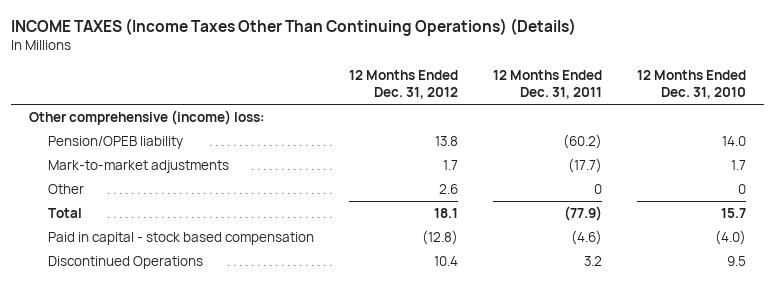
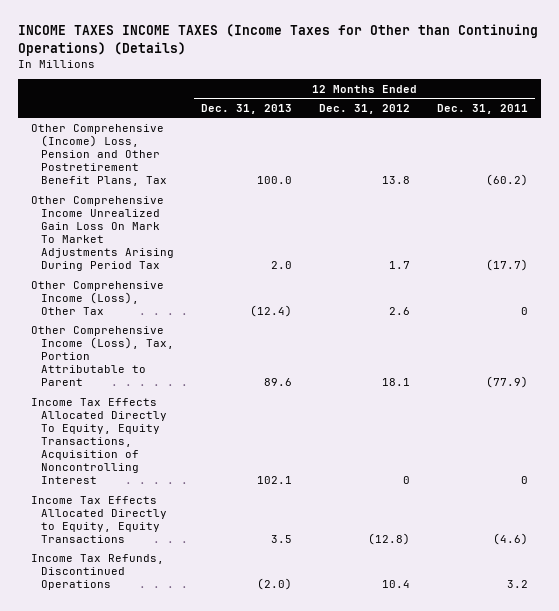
- INCOME TAXES (Income Taxes Other Than Continuing Operations) (Details)
+ INCOME TAXES INCOME TAXES (Income Taxes for Other than Continuing Operations) (Details)
- | 12 Months Ended Dec. 31, 2012 | 12 Months Ended Dec. 31, 2011 | 12 Months Ended Dec. 31, 2010
+ | 12 Months Ended Dec. 31, 2013 | 12 Months Ended Dec. 31, 2012 | 12 Months Ended Dec. 31, 2011
- Other comprehensive (income) loss:
- Pension/OPEB liability | 13.8 | (60.2) | 14.0
- Mark-to-market adjustments | 1.7 | (17.7) | 1.7
- Other | 2.6 | 0 | 0
- Total | 18.1 | (77.9) | 15.7
- Paid in capital - stock based compensation | (12.8) | (4.6) | (4.0)
- Discontinued Operations | 10.4 | 3.2 | 9.5
+ Other Comprehensive (Income) Loss, Pension and Other Postretirement Benefit Plans, Tax | 100.0 | 13.8 | (60.2)
+ Other Comprehensive Income Unrealized Gain Loss On Mark To Market Adjustments Arising During Period Tax | 2.0 | 1.7 | (17.7)
+ Other Comprehensive Income (Loss), Other Tax | (12.4) | 2.6 | 0
+ Other Comprehensive Income (Loss), Tax, Portion Attributable to Parent | 89.6 | 18.1 | (77.9)
+ Income Tax Effects Allocated Directly To Equity, Equity Transactions, Acquisition of Noncontrolling Interest | 102.1 | 0 | 0
+ Income Tax Effects Allocated Directly to Equity, Equity Transactions | 3.5 | (12.8) | (4.6)
+ Income Tax Refunds, Discontinued Operations | (2.0) | 10.4 | 3.2

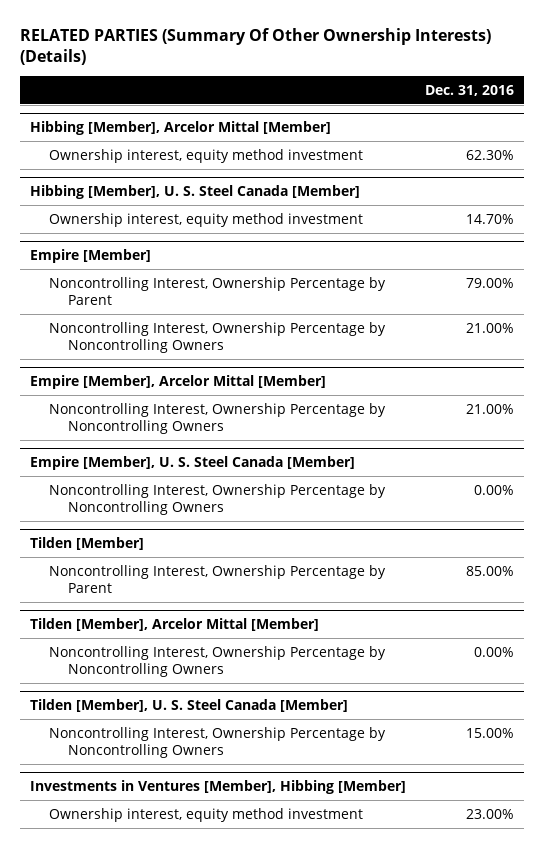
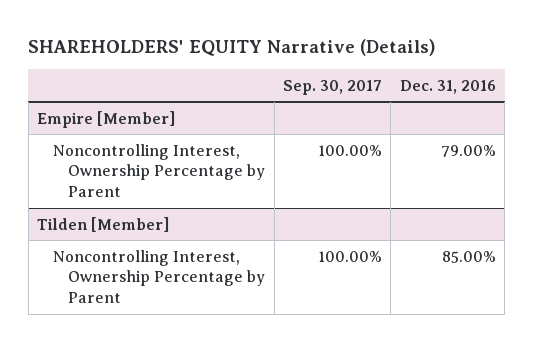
- RELATED PARTIES (Summary Of Other Ownership Interests) (Details)
+ SHAREHOLDERS' EQUITY Narrative (Details)
- | Dec. 31, 2016
+ | Sep. 30, 2017 | Dec. 31, 2016
- Hibbing [Member], Arcelor Mittal [Member]
- Ownership interest, equity method investment | 62.30%
- Hibbing [Member], U. S. Steel Canada [Member]
- Ownership interest, equity method investment | 14.70%
@ Empire [Member]
- Noncontrolling Interest, Ownership Percentage by Noncontrolling Owners | 21.00%
- Empire [Member], Arcelor Mittal [Member]
- Noncontrolling Interest, Ownership Percentage by Noncontrolling Owners | 21.00%
- Empire [Member], U. S. Steel Canada [Member]
- Noncontrolling Interest, Ownership Percentage by Noncontrolling Owners | 0.00%
- Tilden [Member], Arcelor Mittal [Member]
- Noncontrolling Interest, Ownership Percentage by Noncontrolling Owners | 0.00%
- Tilden [Member], U. S. Steel Canada [Member]
- Noncontrolling Interest, Ownership Percentage by Noncontrolling Owners | 15.00%
- Investments in Ventures [Member], Hibbing [Member]
- Ownership interest, equity method investment | 23.00%

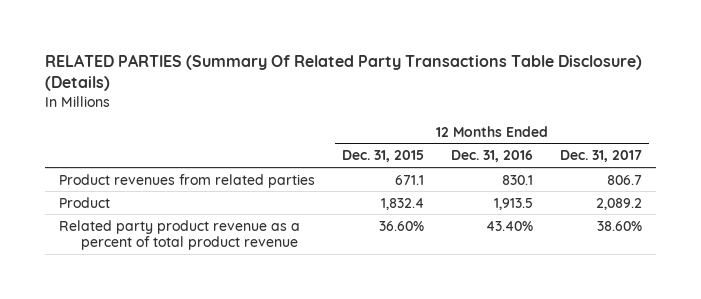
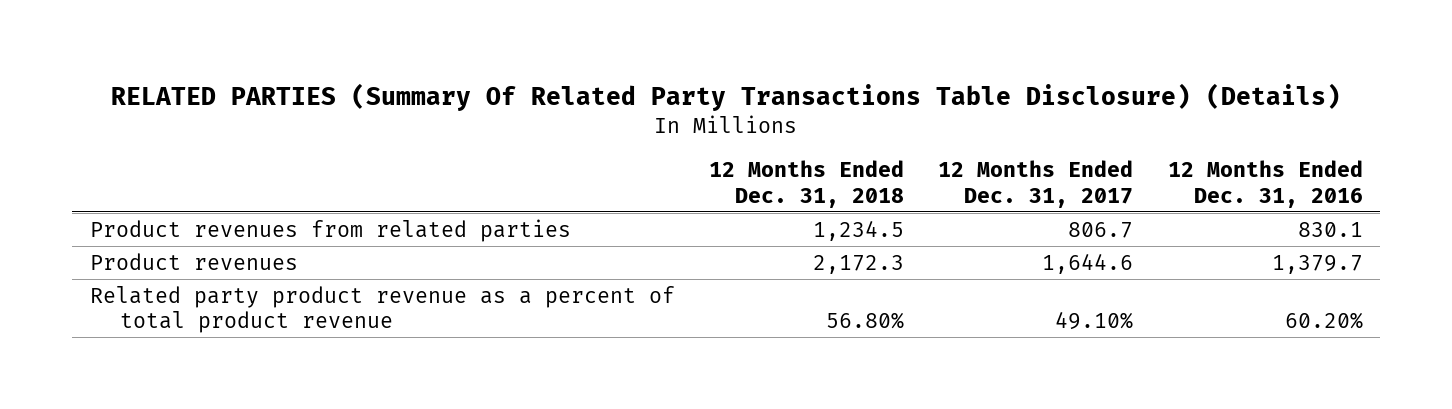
- | 12 Months Ended Dec. 31, 2015 | 12 Months Ended Dec. 31, 2016 | 12 Months Ended Dec. 31, 2017
+ | 12 Months Ended Dec. 31, 2018 | 12 Months Ended Dec. 31, 2017 | 12 Months Ended Dec. 31, 2016
- Product | 1,832.4 | 1,913.5 | 2,089.2
- Related party product revenue as a percent of total product revenue | 36.60% | 43.40% | 38.60%
+ Product revenues | 2,172.3 | 1,644.6 | 1,379.7
+ Related party product revenue as a percent of total product revenue | 56.80% | 49.10% | 60.20%

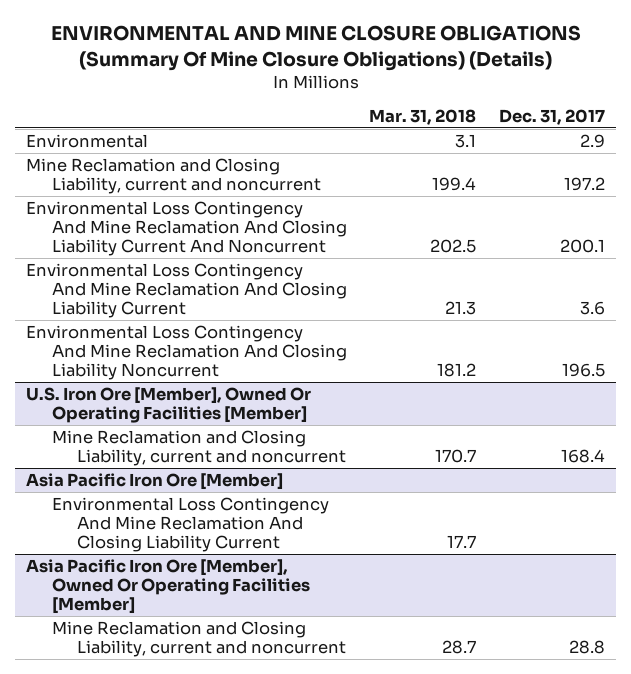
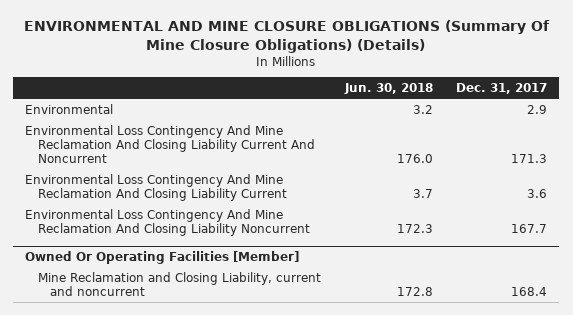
- | Mar. 31, 2018 | Dec. 31, 2017
+ | Jun. 30, 2018 | Dec. 31, 2017
- Mine Reclamation and Closing Liability, current and noncurrent | 199.4 | 197.2
- Environmental Loss Contingency And Mine Reclamation And Closing Liability Current And Noncurrent | 202.5 | 200.1
+ Environmental Loss Contingency And Mine Reclamation And Closing Liability Current And Noncurrent | 176.0 | 171.3
- Environmental Loss Contingency And Mine Reclamation And Closing Liability Noncurrent | 181.2 | 196.5
- U.S. Iron Ore [Member], Owned Or Operating Facilities [Member]
+ Environmental Loss Contingency And Mine Reclamation And Closing Liability Noncurrent | 172.3 | 167.7
+ Owned Or Operating Facilities [Member]
- Asia Pacific Iron Ore [Member]
- Environmental Loss Contingency And Mine Reclamation And Closing Liability Current | 17.7 |
- Asia Pacific Iron Ore [Member], Owned Or Operating Facilities [Member]
- Mine Reclamation and Closing Liability, current and noncurrent | 28.7 | 28.8

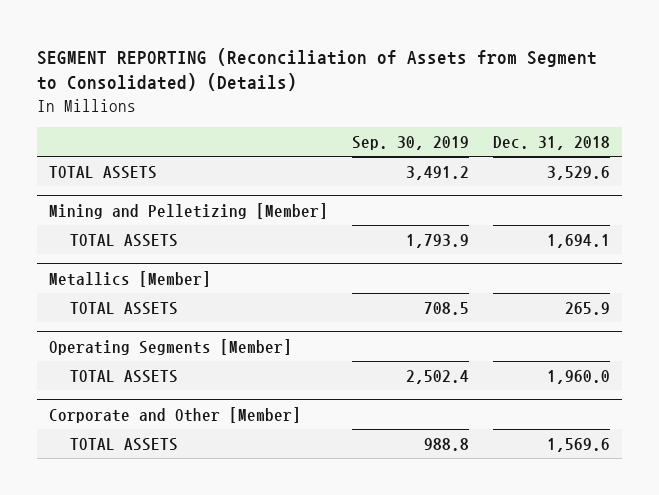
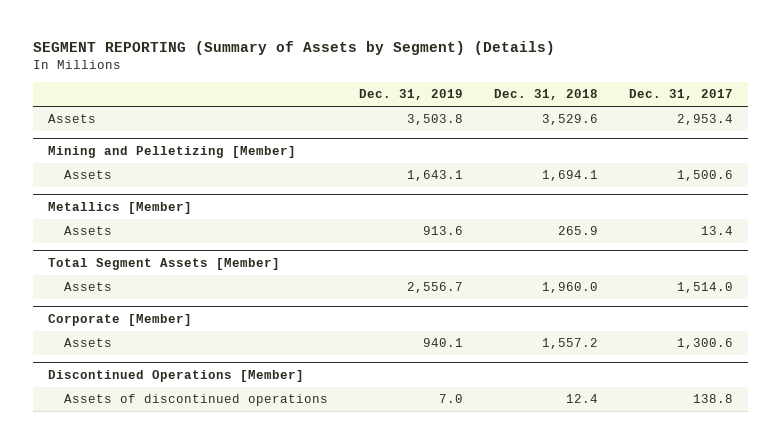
- SEGMENT REPORTING (Reconciliation of Assets from Segment to Consolidated) (Details)
+ SEGMENT REPORTING (Summary of Assets by Segment) (Details)
- | Sep. 30, 2019 | Dec. 31, 2018
+ | Dec. 31, 2019 | Dec. 31, 2018 | Dec. 31, 2017
- TOTAL ASSETS | 3,491.2 | 3,529.6
+ Assets | 3,503.8 | 3,529.6 | 2,953.4
@ Mining and Pelletizing [Member]
- TOTAL ASSETS | 1,793.9 | 1,694.1
+ Assets | 1,643.1 | 1,694.1 | 1,500.6
@ Metallics [Member]
- TOTAL ASSETS | 708.5 | 265.9
- Operating Segments [Member]
- TOTAL ASSETS | 2,502.4 | 1,960.0
- Corporate and Other [Member]
- TOTAL ASSETS | 988.8 | 1,569.6
@ Metallics [Member]
+ Assets | 913.6 | 265.9 | 13.4
+ Total Segment Assets [Member]
+ Assets | 2,556.7 | 1,960.0 | 1,514.0
+ Corporate [Member]
+ Assets | 940.1 | 1,557.2 | 1,300.6
+ Discontinued Operations [Member]
+ Assets of discontinued operations | 7.0 | 12.4 | 138.8

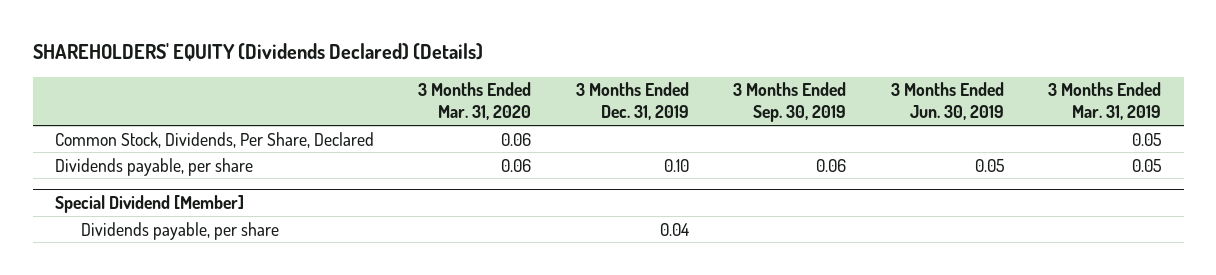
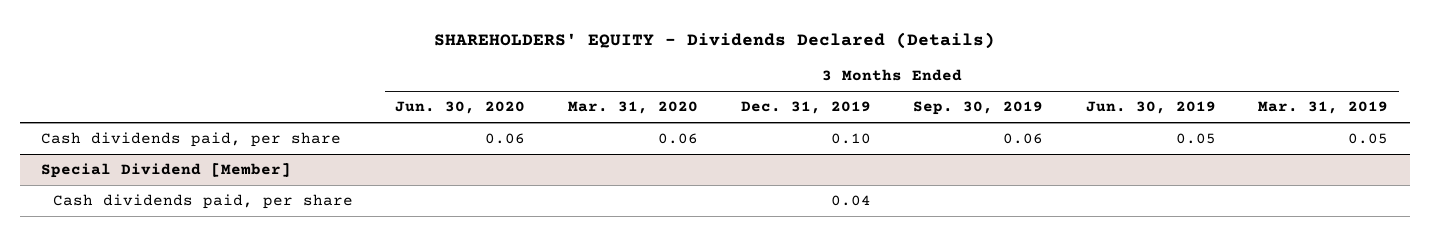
- SHAREHOLDERS' EQUITY (Dividends Declared) (Details)
+ SHAREHOLDERS' EQUITY - Dividends Declared (Details)
- | 3 Months Ended Mar. 31, 2020 | 3 Months Ended Dec. 31, 2019 | 3 Months Ended Sep. 30, 2019 | 3 Months Ended Jun. 30, 2019 | 3 Months Ended Mar. 31, 2019
+ | 3 Months Ended Jun. 30, 2020 | 3 Months Ended Mar. 31, 2020 | 3 Months Ended Dec. 31, 2019 | 3 Months Ended Sep. 30, 2019 | 3 Months Ended Jun. 30, 2019 | 3 Months Ended Mar. 31, 2019
- Common Stock, Dividends, Per Share, Declared | 0.06 | | | | 0.05
- Dividends payable, per share | 0.06 | 0.10 | 0.06 | 0.05 | 0.05
+ Cash dividends paid, per share | 0.06 | 0.06 | 0.10 | 0.06 | 0.05 | 0.05
@ Special Dividend [Member]
- Dividends payable, per share | | 0.04 | | |
+ Cash dividends paid, per share | | | 0.04 | | |

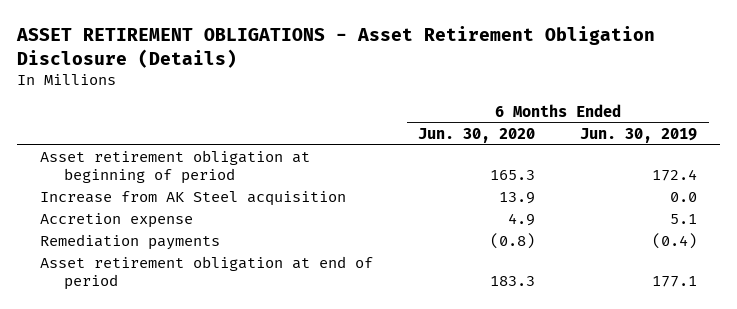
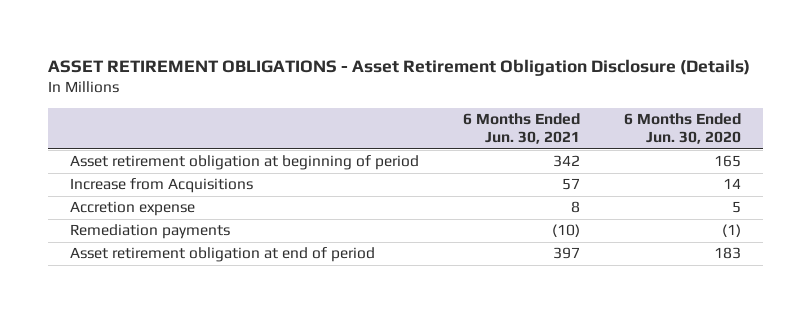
- | 6 Months Ended Jun. 30, 2020 | 6 Months Ended Jun. 30, 2019
+ | 6 Months Ended Jun. 30, 2021 | 6 Months Ended Jun. 30, 2020
- Asset retirement obligation at beginning of period | 165.3 | 172.4
- Increase from AK Steel acquisition | 13.9 | 0.0
- Accretion expense | 4.9 | 5.1
- Remediation payments | (0.8) | (0.4)
- Asset retirement obligation at end of period | 183.3 | 177.1
+ Asset retirement obligation at beginning of period | 342 | 165
+ Increase from Acquisitions | 57 | 14
+ Accretion expense | 8 | 5
+ Remediation payments | (10) | (1)
+ Asset retirement obligation at end of period | 397 | 183

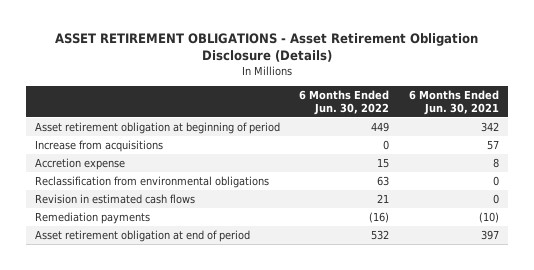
- | 6 Months Ended Jun. 30, 2021 | 6 Months Ended Jun. 30, 2020
+ | 6 Months Ended Jun. 30, 2022 | 6 Months Ended Jun. 30, 2021
- Increase from Acquisitions | 57 | 14
+ Increase from acquisitions | 0 | 57
+ Reclassification from environmental obligations | 63 | 0
+ Revision in estimated cash flows | 21 | 0

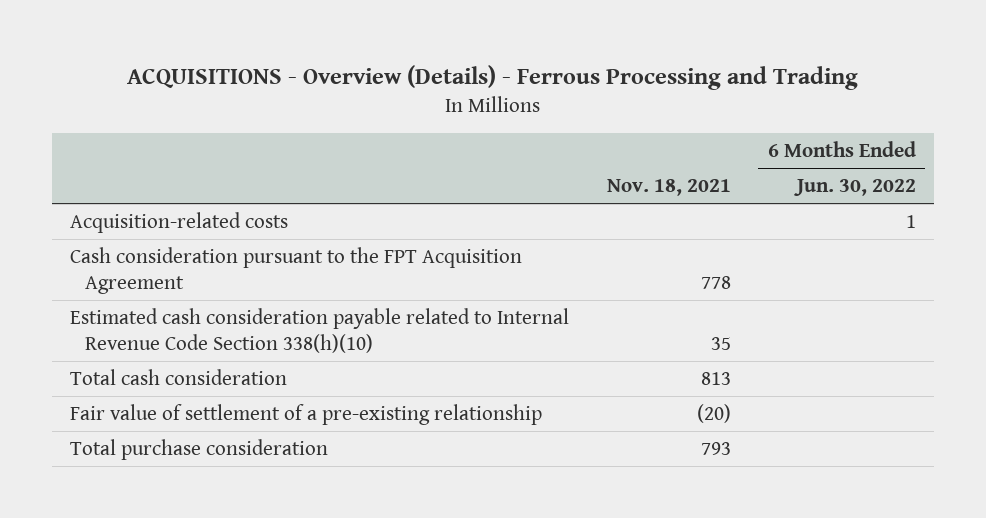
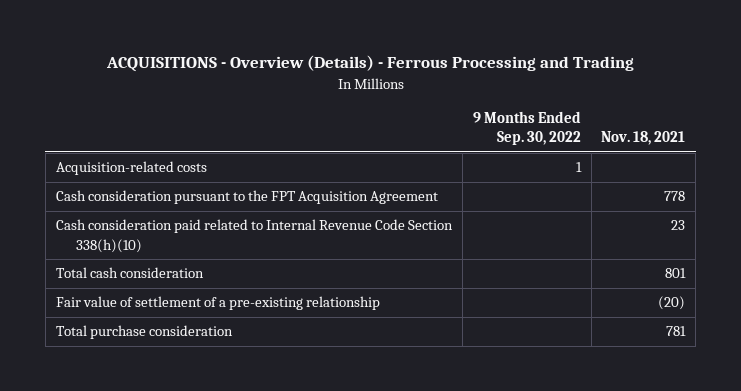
- | Nov. 18, 2021 | 6 Months Ended Jun. 30, 2022
+ | 9 Months Ended Sep. 30, 2022 | Nov. 18, 2021
- Estimated cash consideration payable related to Internal Revenue Code Section 338(h)(10) | 35 |
- Total cash consideration | 813 |
+ Cash consideration paid related to Internal Revenue Code Section 338(h)(10) | | 23
+ Total cash consideration | | 801
- Total purchase consideration | 793 |
+ Total purchase consideration | | 781

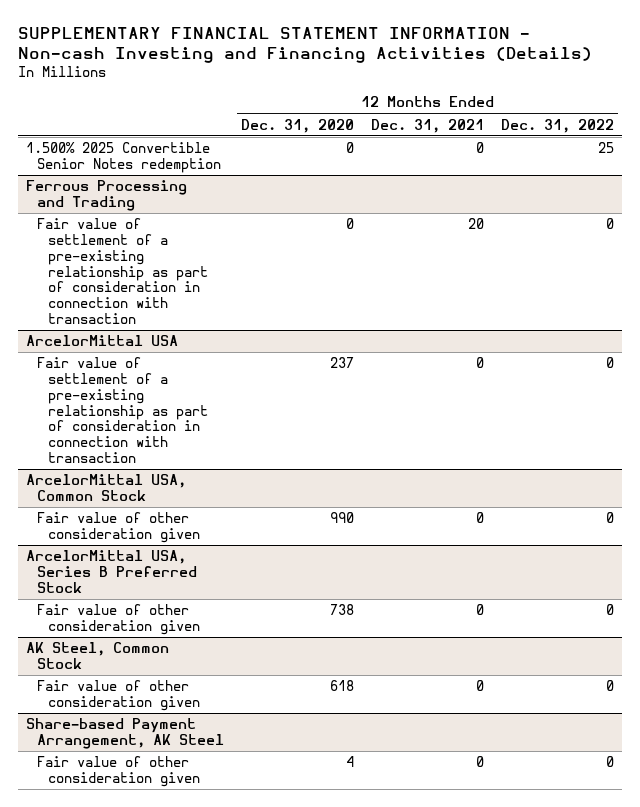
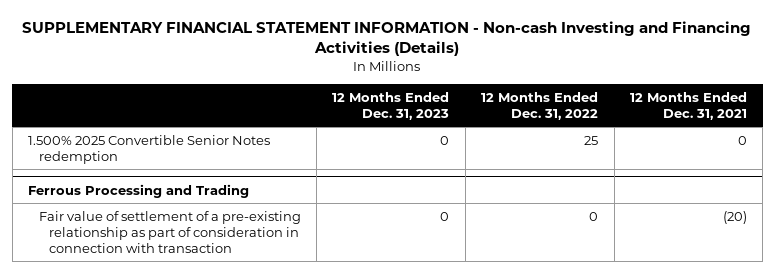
- | 12 Months Ended Dec. 31, 2020 | 12 Months Ended Dec. 31, 2021 | 12 Months Ended Dec. 31, 2022
+ | 12 Months Ended Dec. 31, 2023 | 12 Months Ended Dec. 31, 2022 | 12 Months Ended Dec. 31, 2021
@ Ferrous Processing and Trading
- Fair value of settlement of a pre-existing relationship as part of consideration in connection with transaction | 0 | 20 | 0
- ArcelorMittal USA
- Fair value of settlement of a pre-existing relationship as part of consideration in connection with transaction | 237 | 0 | 0
- ArcelorMittal USA, Common Stock
- Fair value of other consideration given | 990 | 0 | 0
- ArcelorMittal USA, Series B Preferred Stock
- Fair value of other consideration given | 738 | 0 | 0
- AK Steel, Common Stock
- Fair value of other consideration given | 618 | 0 | 0
- Share-based Payment Arrangement, AK Steel
- Fair value of other consideration given | 4 | 0 | 0
@ Ferrous Processing and Trading
+ Fair value of settlement of a pre-existing relationship as part of consideration in connection with transaction | 0 | 0 | (20)

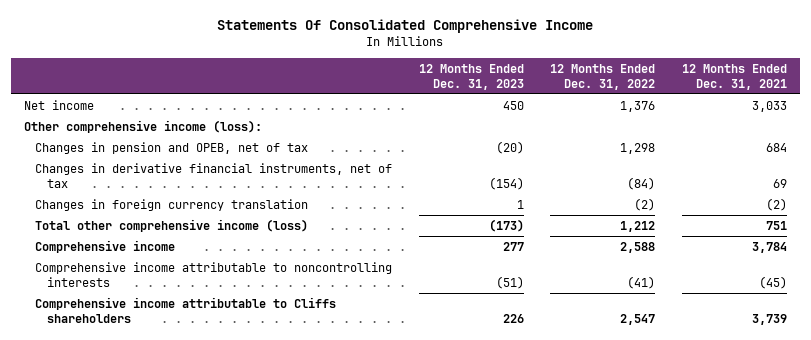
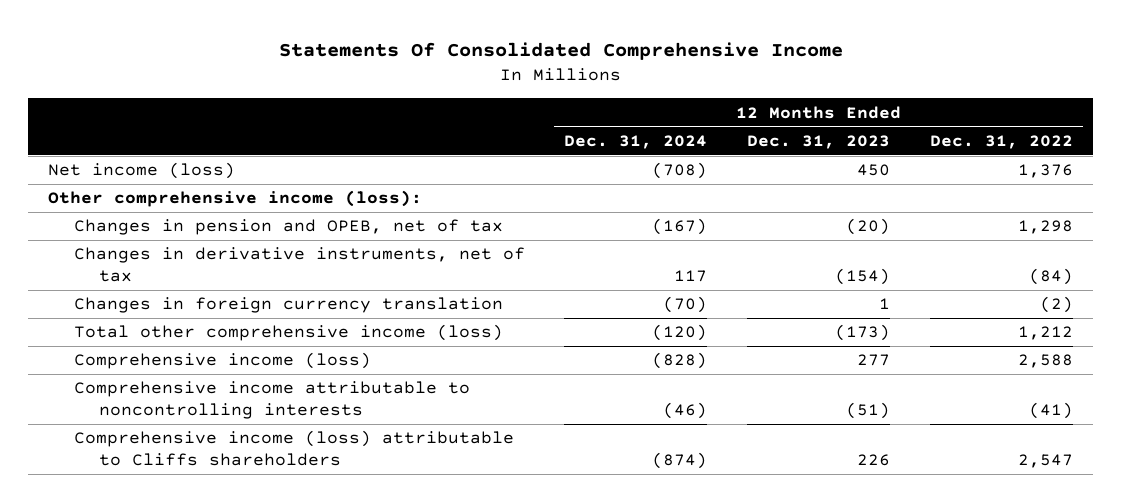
- | 12 Months Ended Dec. 31, 2023 | 12 Months Ended Dec. 31, 2022 | 12 Months Ended Dec. 31, 2021
+ | 12 Months Ended Dec. 31, 2024 | 12 Months Ended Dec. 31, 2023 | 12 Months Ended Dec. 31, 2022
- Net income | 450 | 1,376 | 3,033
+ Net income (loss) | (708) | 450 | 1,376
- Changes in derivative financial instruments, net of tax | (154) | (84) | 69
+ Changes in derivative instruments, net of tax | 117 | (154) | (84)
- Comprehensive income | 277 | 2,588 | 3,784
+ Comprehensive income (loss) | (828) | 277 | 2,588
- Comprehensive income attributable to Cliffs shareholders | 226 | 2,547 | 3,739
+ Comprehensive income (loss) attributable to Cliffs shareholders | (874) | 226 | 2,547

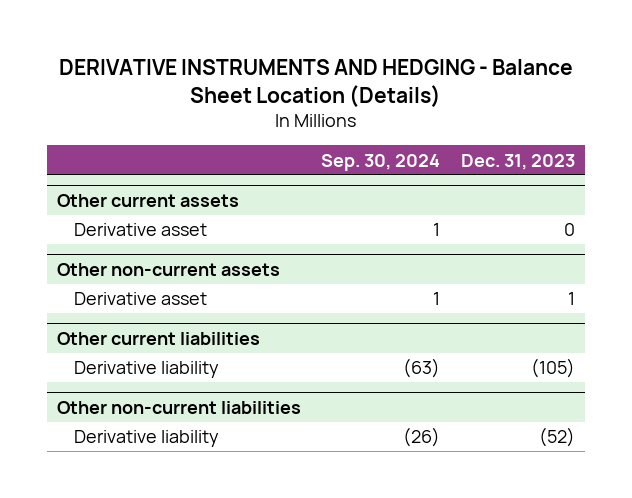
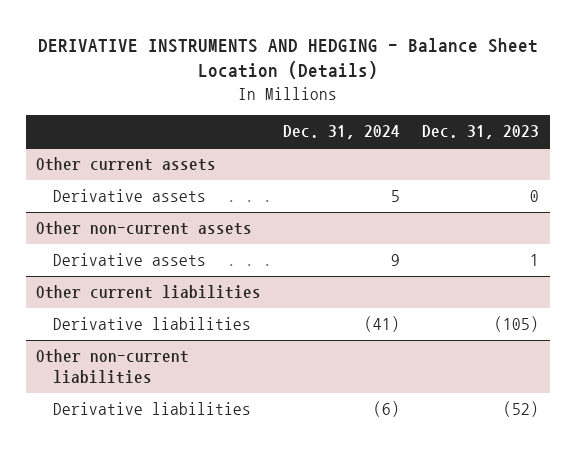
- | Sep. 30, 2024 | Dec. 31, 2023
+ | Dec. 31, 2024 | Dec. 31, 2023
@ Other current assets
- Derivative asset | 1 | 0
+ Derivative assets | 5 | 0
@ Other non-current assets
- Derivative asset | 1 | 1
+ Derivative assets | 9 | 1
@ Other current liabilities
- Derivative liability | (63) | (105)
+ Derivative liabilities | (41) | (105)
@ Other non-current liabilities
- Derivative liability | (26) | (52)
+ Derivative liabilities | (6) | (52)

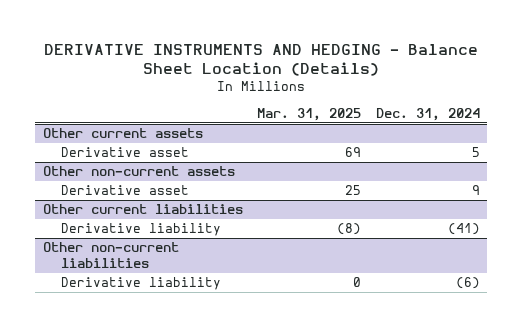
- | Dec. 31, 2024 | Dec. 31, 2023
+ | Mar. 31, 2025 | Dec. 31, 2024
@ Other current assets
- Derivative assets | 5 | 0
+ Derivative asset | 69 | 5
@ Other non-current assets
- Derivative assets | 9 | 1
+ Derivative asset | 25 | 9
@ Other current liabilities
- Derivative liabilities | (41) | (105)
+ Derivative liability | (8) | (41)
@ Other non-current liabilities
- Derivative liabilities | (6) | (52)
+ Derivative liability | 0 | (6)

